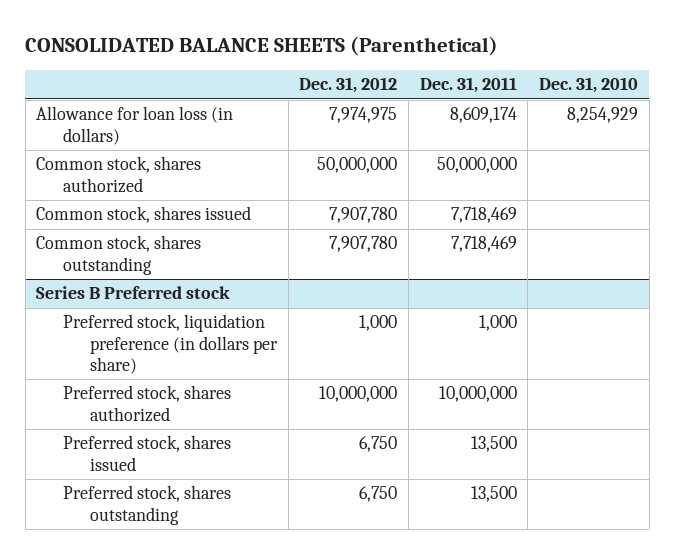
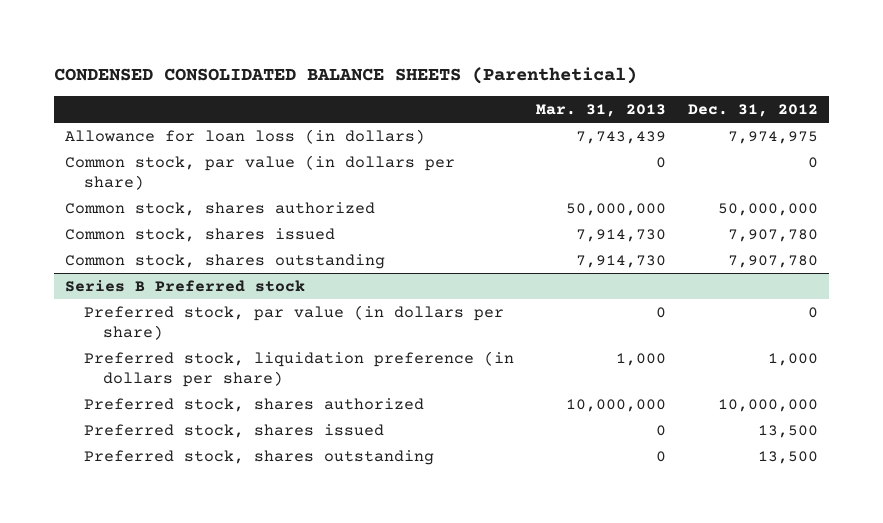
- CONSOLIDATED BALANCE SHEETS (Parenthetical)
+ CONDENSED CONSOLIDATED BALANCE SHEETS (Parenthetical)
- | Dec. 31, 2012 | Dec. 31, 2011 | Dec. 31, 2010
+ | Mar. 31, 2013 | Dec. 31, 2012
+ Common stock, par value (in dollars per share) | 0 | 0
@ Series B Preferred stock
+ Preferred stock, par value (in dollars per share) | 0 | 0
- Preferred stock, shares issued | 6,750 | 13,500 |
- Preferred stock, shares outstanding | 6,750 | 13,500 |
+ Preferred stock, shares issued | 0 | 13,500
+ Preferred stock, shares outstanding | 0 | 13,500

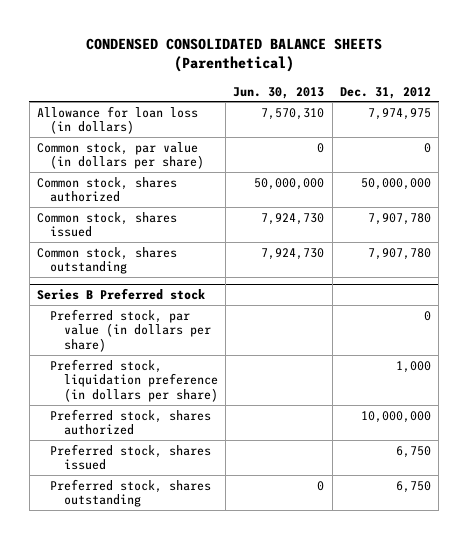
- | Mar. 31, 2013 | Dec. 31, 2012
+ | Jun. 30, 2013 | Dec. 31, 2012
@ Series B Preferred stock
- Preferred stock, shares issued | 0 | 13,500
- Preferred stock, shares outstanding | 0 | 13,500
+ Preferred stock, shares issued | | 6,750
+ Preferred stock, shares outstanding | 0 | 6,750

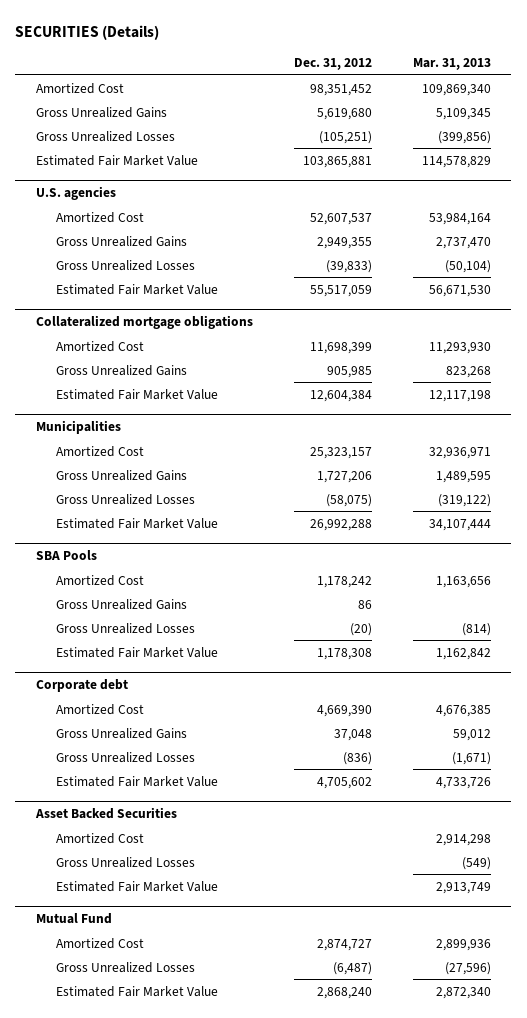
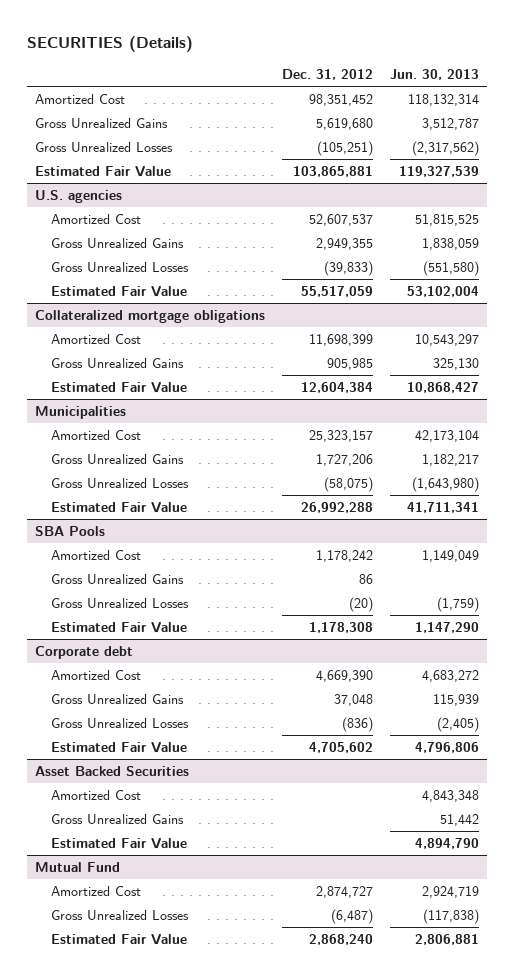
- | Dec. 31, 2012 | Mar. 31, 2013
+ | Dec. 31, 2012 | Jun. 30, 2013
- Estimated Fair Market Value | 103,865,881 | 114,578,829
+ Estimated Fair Value | 103,865,881 | 119,327,539
@ U.S. agencies
- Estimated Fair Market Value | 55,517,059 | 56,671,530
+ Estimated Fair Value | 55,517,059 | 53,102,004
@ Collateralized mortgage obligations
- Estimated Fair Market Value | 12,604,384 | 12,117,198
+ Estimated Fair Value | 12,604,384 | 10,868,427
@ Municipalities
- Estimated Fair Market Value | 26,992,288 | 34,107,444
+ Estimated Fair Value | 26,992,288 | 41,711,341
@ SBA Pools
- Estimated Fair Market Value | 1,178,308 | 1,162,842
+ Estimated Fair Value | 1,178,308 | 1,147,290
@ Corporate debt
- Estimated Fair Market Value | 4,705,602 | 4,733,726
+ Estimated Fair Value | 4,705,602 | 4,796,806
@ Asset Backed Securities
- Gross Unrealized Losses | | (549)
- Estimated Fair Market Value | | 2,913,749
+ Gross Unrealized Gains | | 51,442
+ Estimated Fair Value | | 4,894,790
@ Mutual Fund
- Estimated Fair Market Value | 2,868,240 | 2,872,340
+ Estimated Fair Value | 2,868,240 | 2,806,881

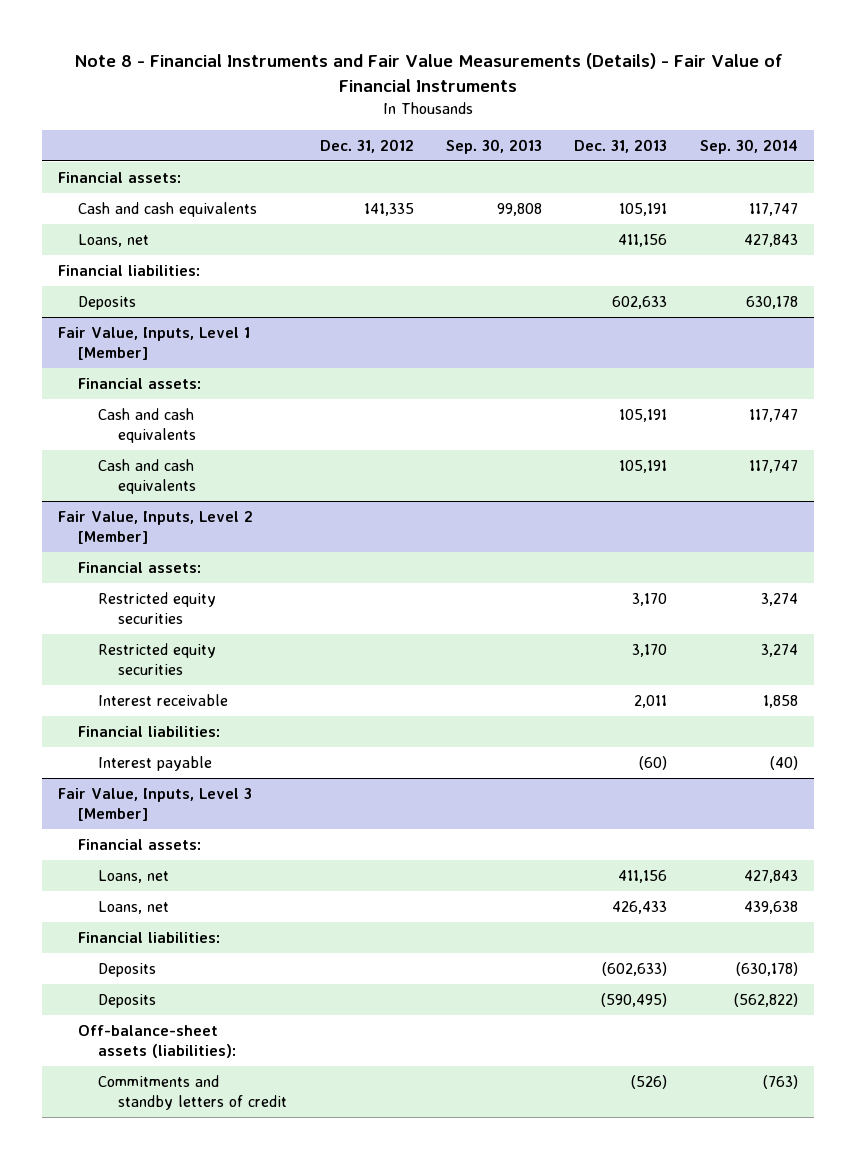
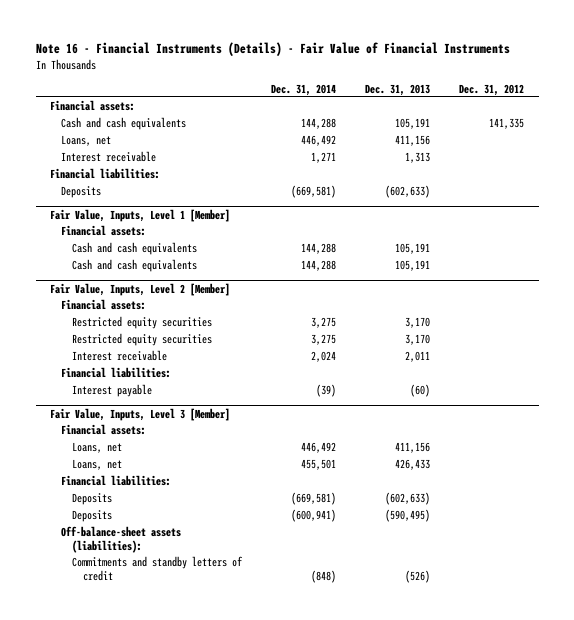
- Note 8 - Financial Instruments and Fair Value Measurements (Details) - Fair Value of Financial Instruments
+ Note 16 - Financial Instruments (Details) - Fair Value of Financial Instruments
- | Dec. 31, 2012 | Sep. 30, 2013 | Dec. 31, 2013 | Sep. 30, 2014
+ | Dec. 31, 2014 | Dec. 31, 2013 | Dec. 31, 2012
+ Interest receivable | 1,271 | 1,313 |
- Deposits | | | 602,633 | 630,178
+ Deposits | (669,581) | (602,633) |

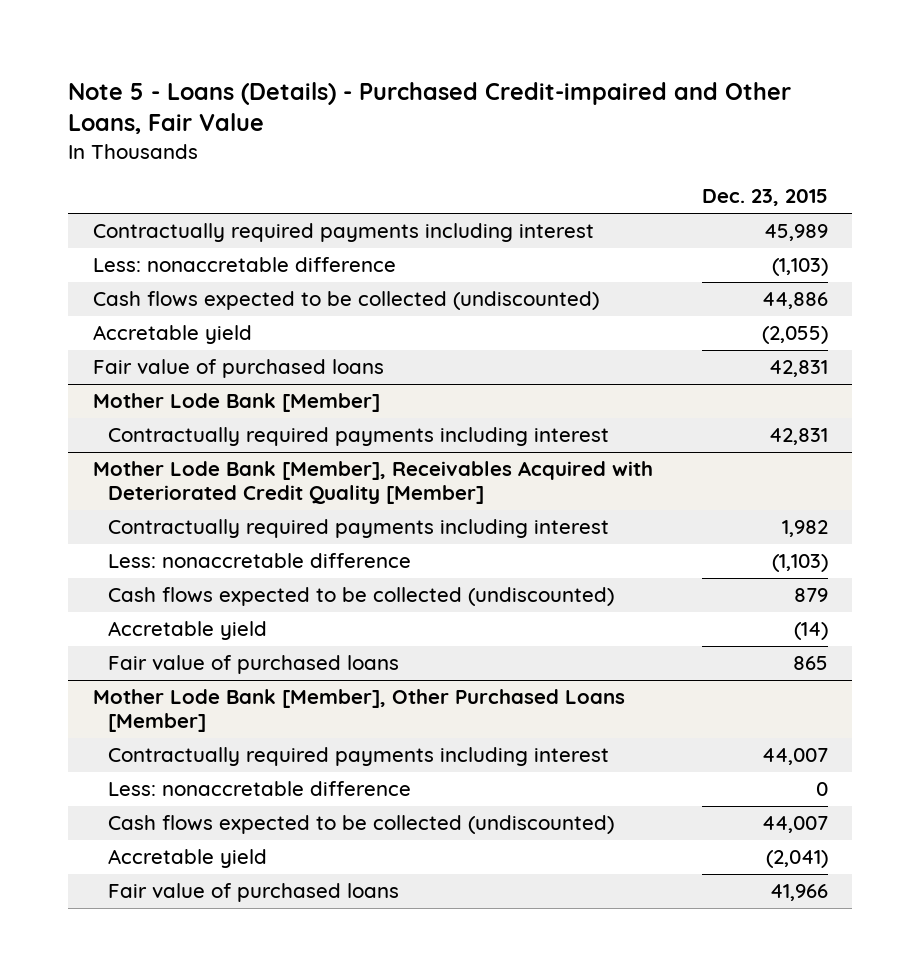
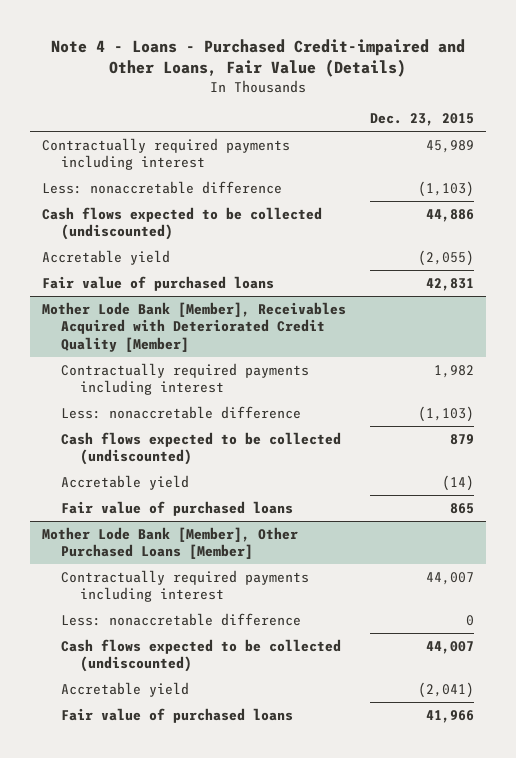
- Note 5 - Loans (Details) - Purchased Credit-impaired and Other Loans, Fair Value
+ Note 4 - Loans - Purchased Credit-impaired and Other Loans, Fair Value (Details)
- Mother Lode Bank [Member]
- Contractually required payments including interest | 42,831

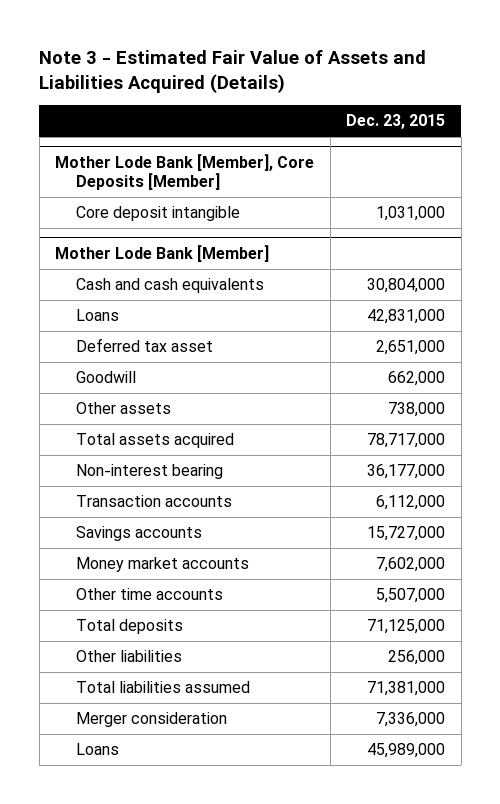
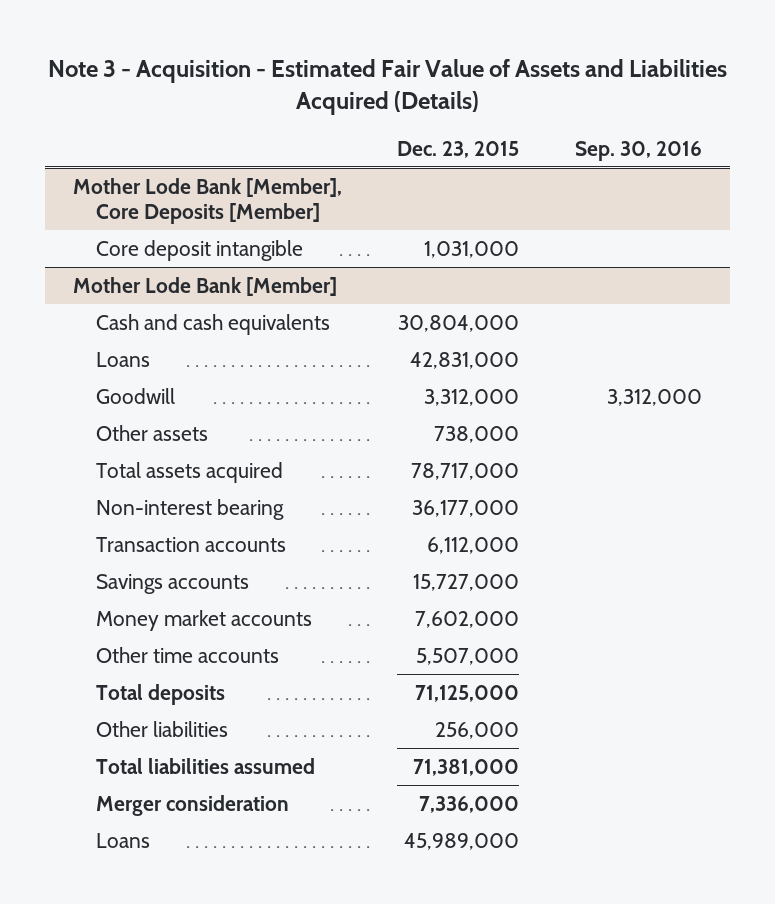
- Note 3 - Estimated Fair Value of Assets and Liabilities Acquired (Details)
+ Note 3 - Acquisition - Estimated Fair Value of Assets and Liabilities Acquired (Details)
- | Dec. 23, 2015
+ | Dec. 23, 2015 | Sep. 30, 2016
@ Mother Lode Bank [Member]
- Deferred tax asset | 2,651,000
- Goodwill | 662,000
+ Goodwill | 3,312,000 | 3,312,000

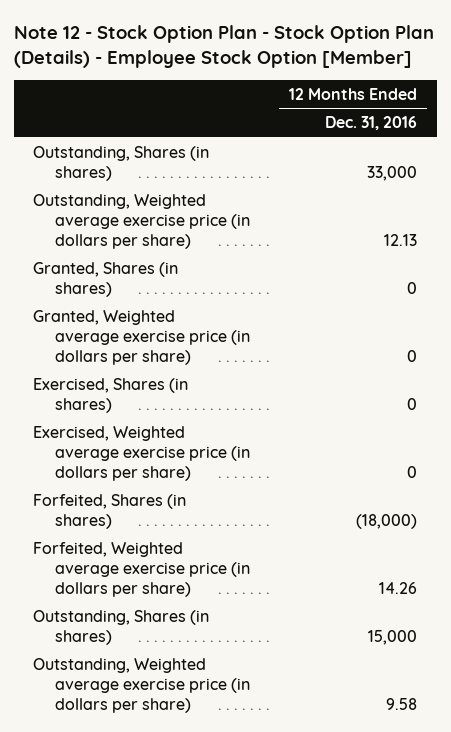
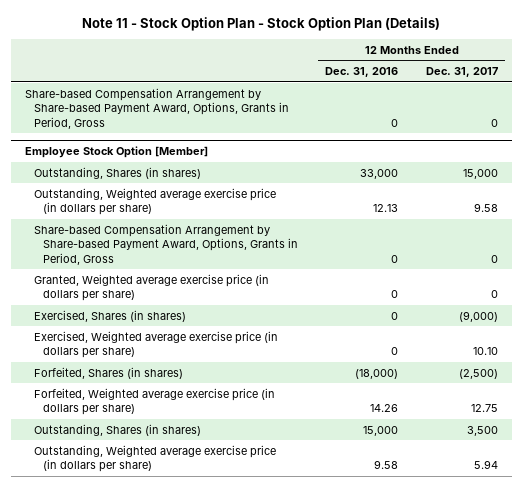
- Note 12 - Stock Option Plan - Stock Option Plan (Details) - Employee Stock Option [Member]
+ Note 11 - Stock Option Plan - Stock Option Plan (Details)
- | 12 Months Ended Dec. 31, 2016
+ | 12 Months Ended Dec. 31, 2016 | 12 Months Ended Dec. 31, 2017
+ Share-based Compensation Arrangement by Share-based Payment Award, Options, Grants in Period, Gross | 0 | 0
+ Employee Stock Option [Member]
- Granted, Shares (in shares) | 0
+ Share-based Compensation Arrangement by Share-based Payment Award, Options, Grants in Period, Gross | 0 | 0

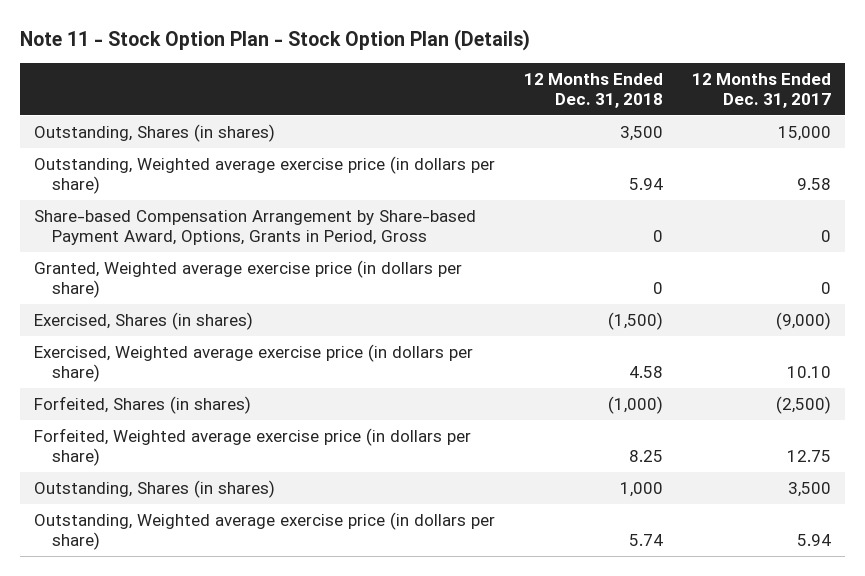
- | 12 Months Ended Dec. 31, 2016 | 12 Months Ended Dec. 31, 2017
+ | 12 Months Ended Dec. 31, 2018 | 12 Months Ended Dec. 31, 2017
- Share-based Compensation Arrangement by Share-based Payment Award, Options, Grants in Period, Gross | 0 | 0
- Employee Stock Option [Member]

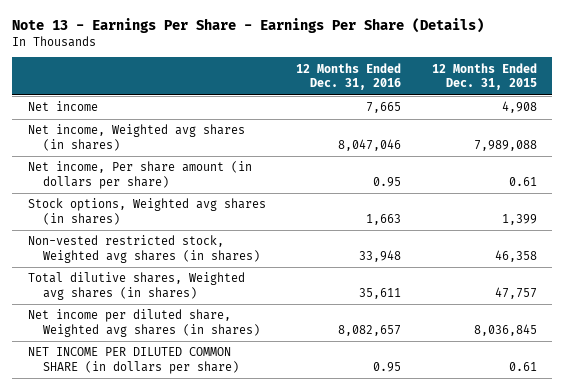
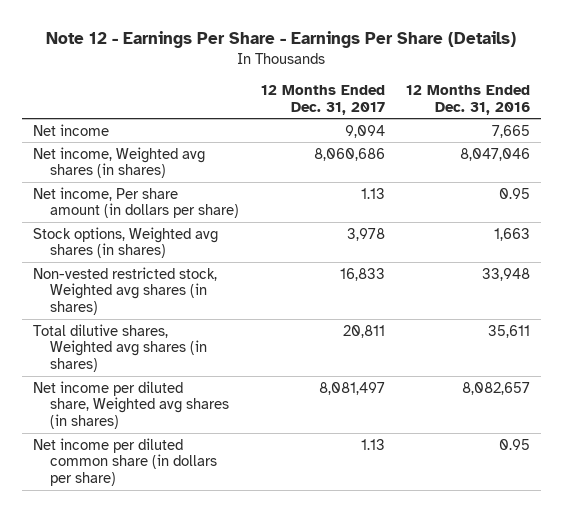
- Note 13 - Earnings Per Share - Earnings Per Share (Details)
+ Note 12 - Earnings Per Share - Earnings Per Share (Details)
- | 12 Months Ended Dec. 31, 2016 | 12 Months Ended Dec. 31, 2015
+ | 12 Months Ended Dec. 31, 2017 | 12 Months Ended Dec. 31, 2016
- NET INCOME PER DILUTED COMMON SHARE (in dollars per share) | 0.95 | 0.61
+ Net income per diluted common share (in dollars per share) | 1.13 | 0.95

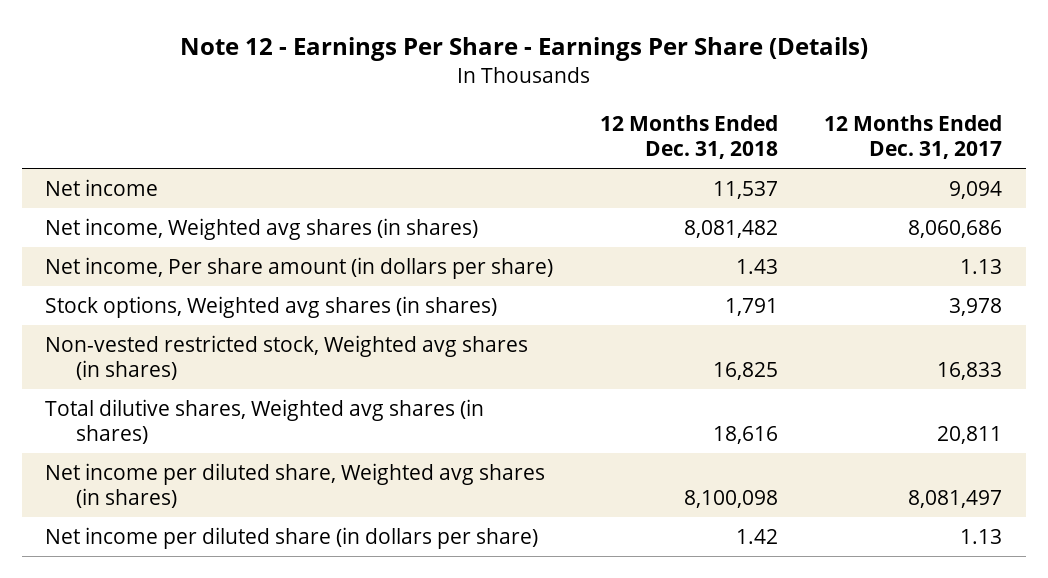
- | 12 Months Ended Dec. 31, 2017 | 12 Months Ended Dec. 31, 2016
+ | 12 Months Ended Dec. 31, 2018 | 12 Months Ended Dec. 31, 2017
- Net income per diluted common share (in dollars per share) | 1.13 | 0.95
+ Net income per diluted share (in dollars per share) | 1.42 | 1.13

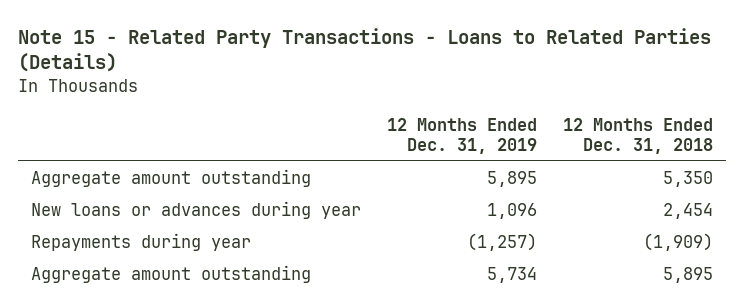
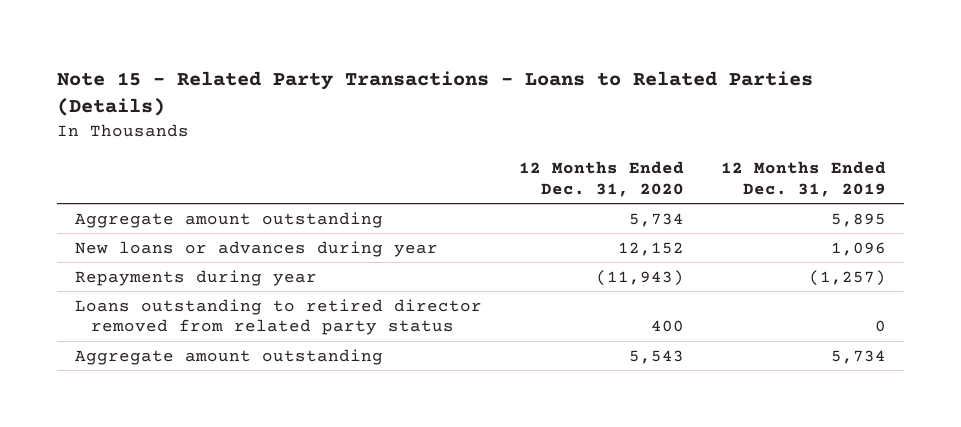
- | 12 Months Ended Dec. 31, 2019 | 12 Months Ended Dec. 31, 2018
+ | 12 Months Ended Dec. 31, 2020 | 12 Months Ended Dec. 31, 2019
+ Loans outstanding to retired director removed from related party status | 400 | 0

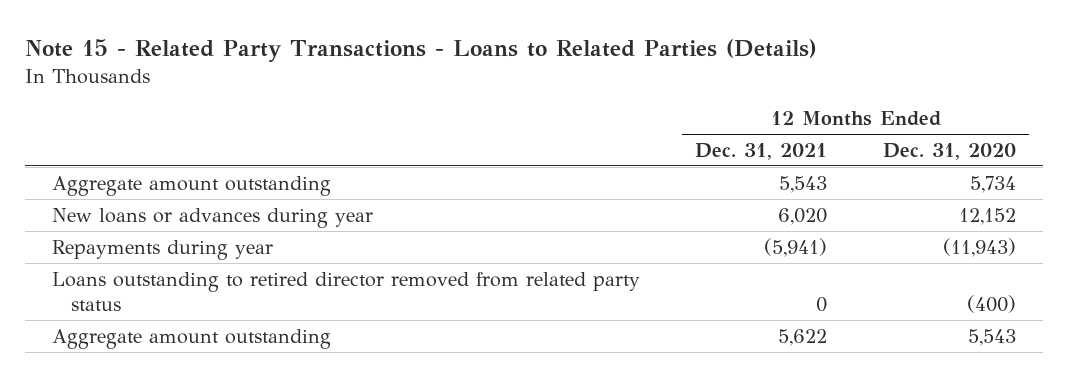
- | 12 Months Ended Dec. 31, 2020 | 12 Months Ended Dec. 31, 2019
+ | 12 Months Ended Dec. 31, 2021 | 12 Months Ended Dec. 31, 2020
- Loans outstanding to retired director removed from related party status | 400 | 0
+ Loans outstanding to retired director removed from related party status | 0 | (400)

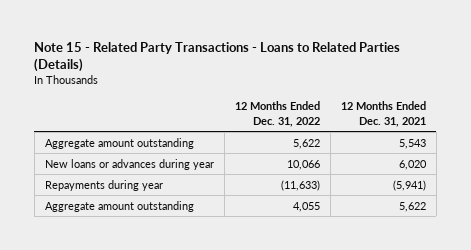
- | 12 Months Ended Dec. 31, 2021 | 12 Months Ended Dec. 31, 2020
+ | 12 Months Ended Dec. 31, 2022 | 12 Months Ended Dec. 31, 2021
- Loans outstanding to retired director removed from related party status | 0 | (400)

